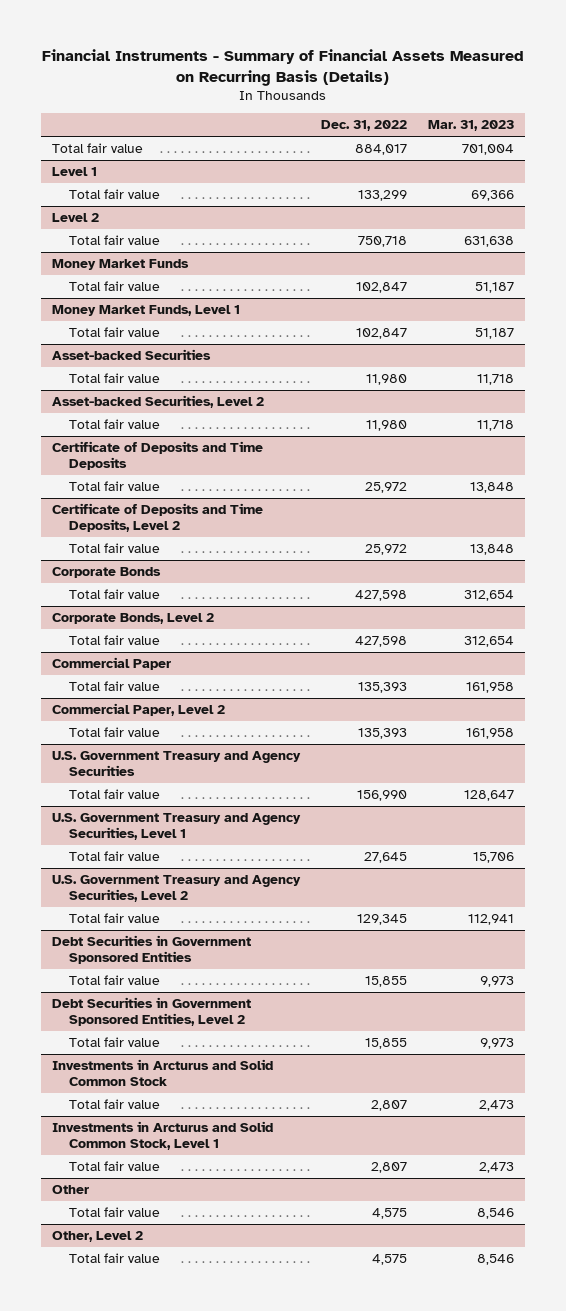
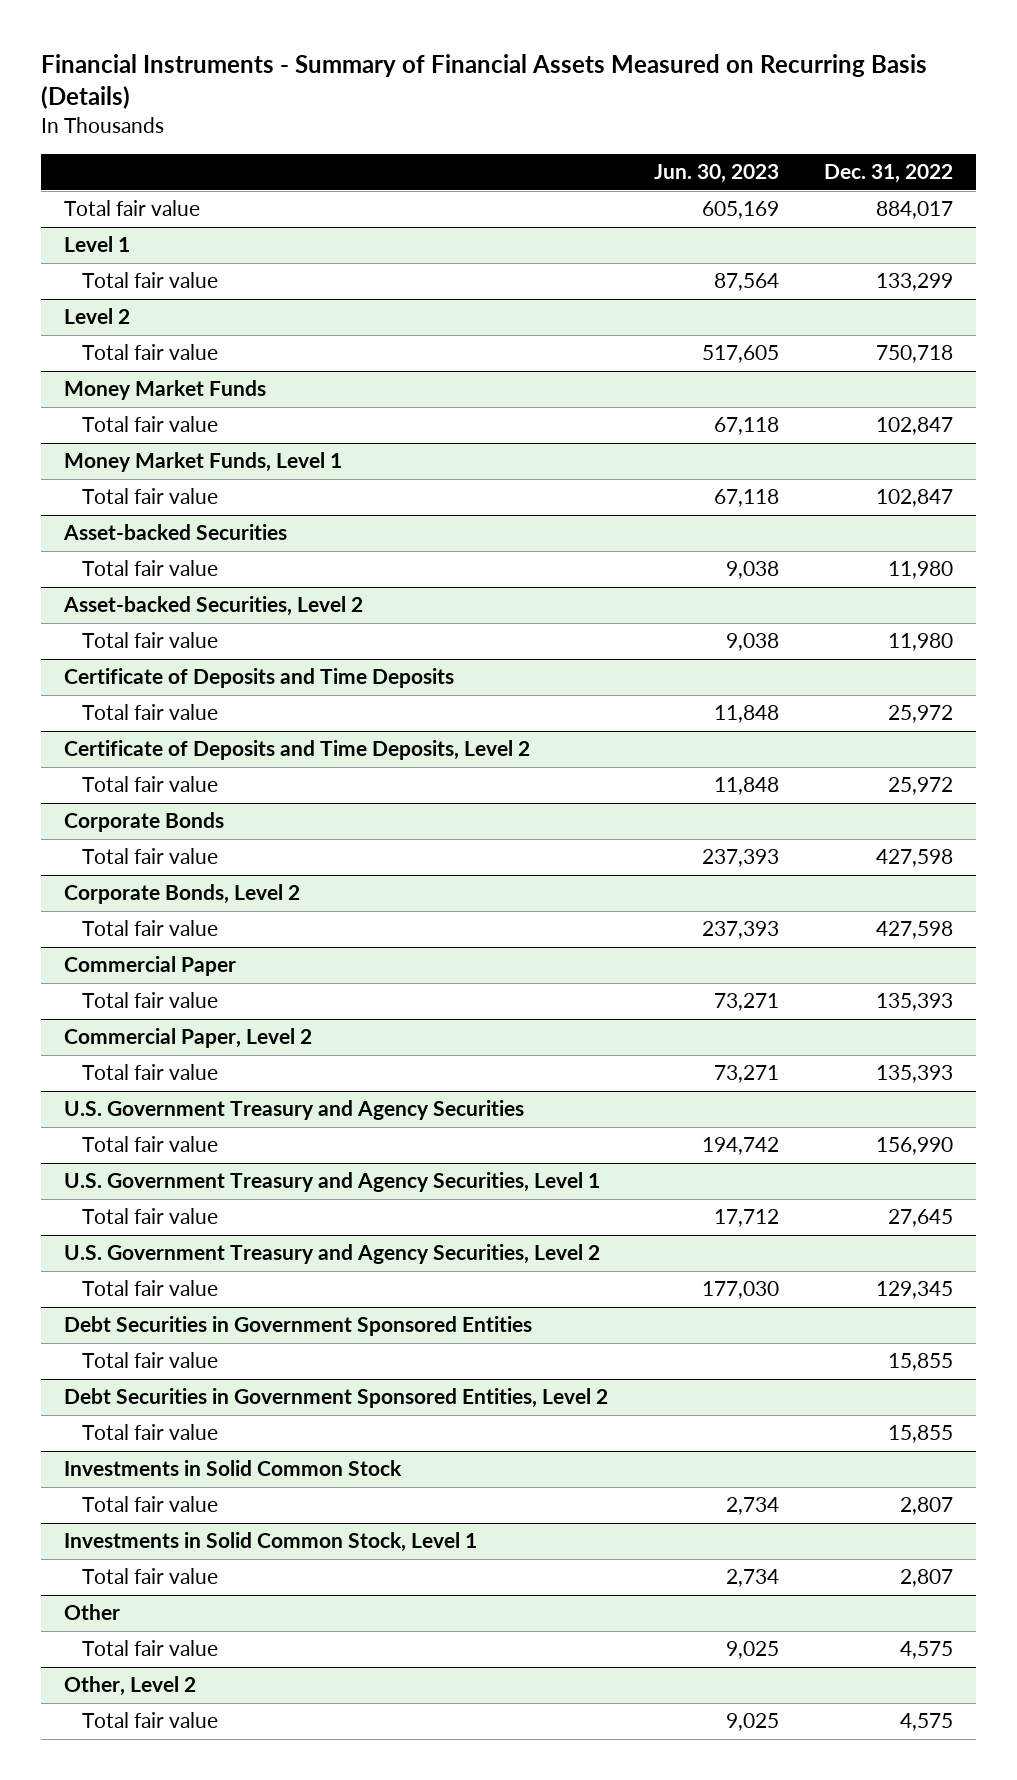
- | Dec. 31, 2022 | Mar. 31, 2023
+ | Jun. 30, 2023 | Dec. 31, 2022
- Investments in Arcturus and Solid Common Stock
+ Investments in Solid Common Stock
- Investments in Arcturus and Solid Common Stock, Level 1
+ Investments in Solid Common Stock, Level 1

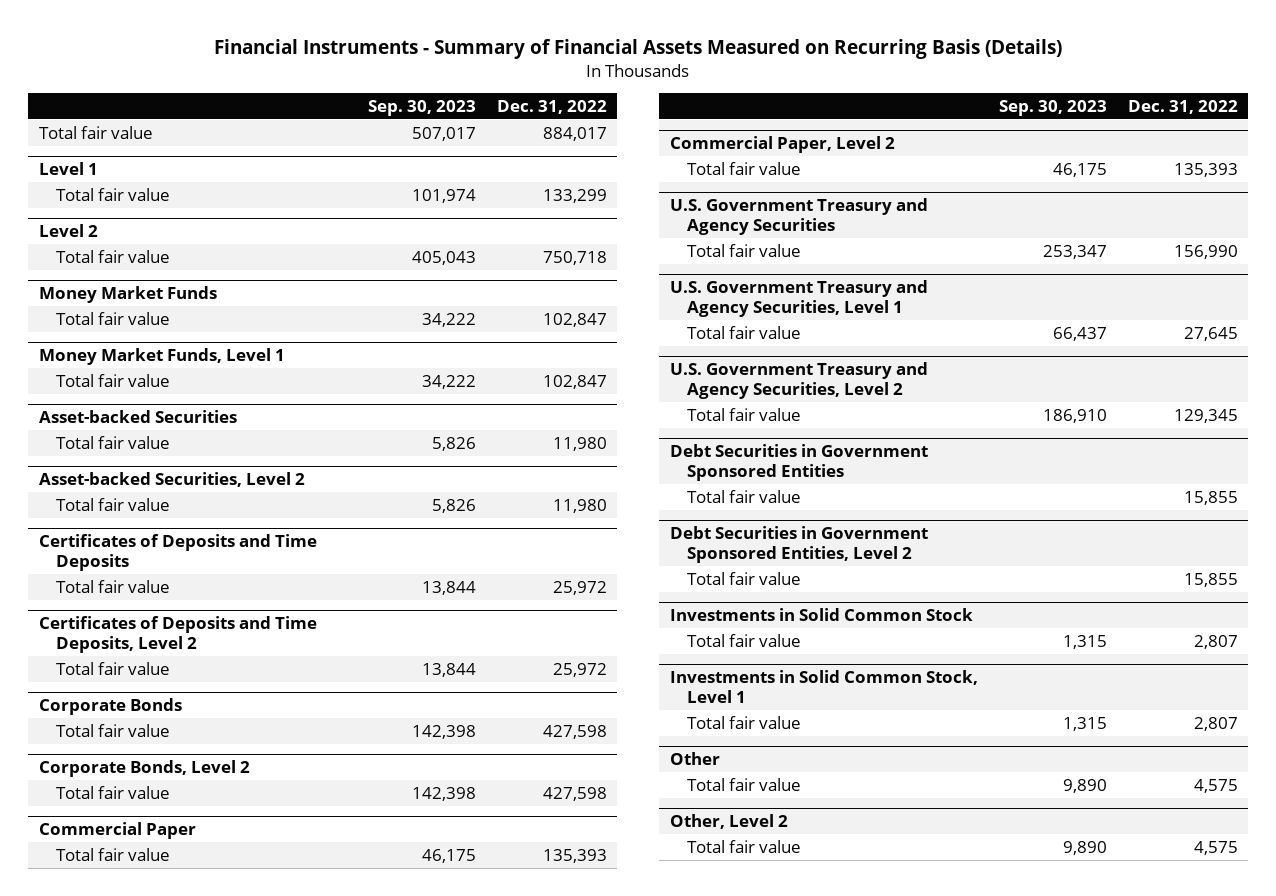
- | Jun. 30, 2023 | Dec. 31, 2022
+ | Sep. 30, 2023 | Dec. 31, 2022
- Certificate of Deposits and Time Deposits
+ Certificates of Deposits and Time Deposits
- Certificate of Deposits and Time Deposits, Level 2
+ Certificates of Deposits and Time Deposits, Level 2

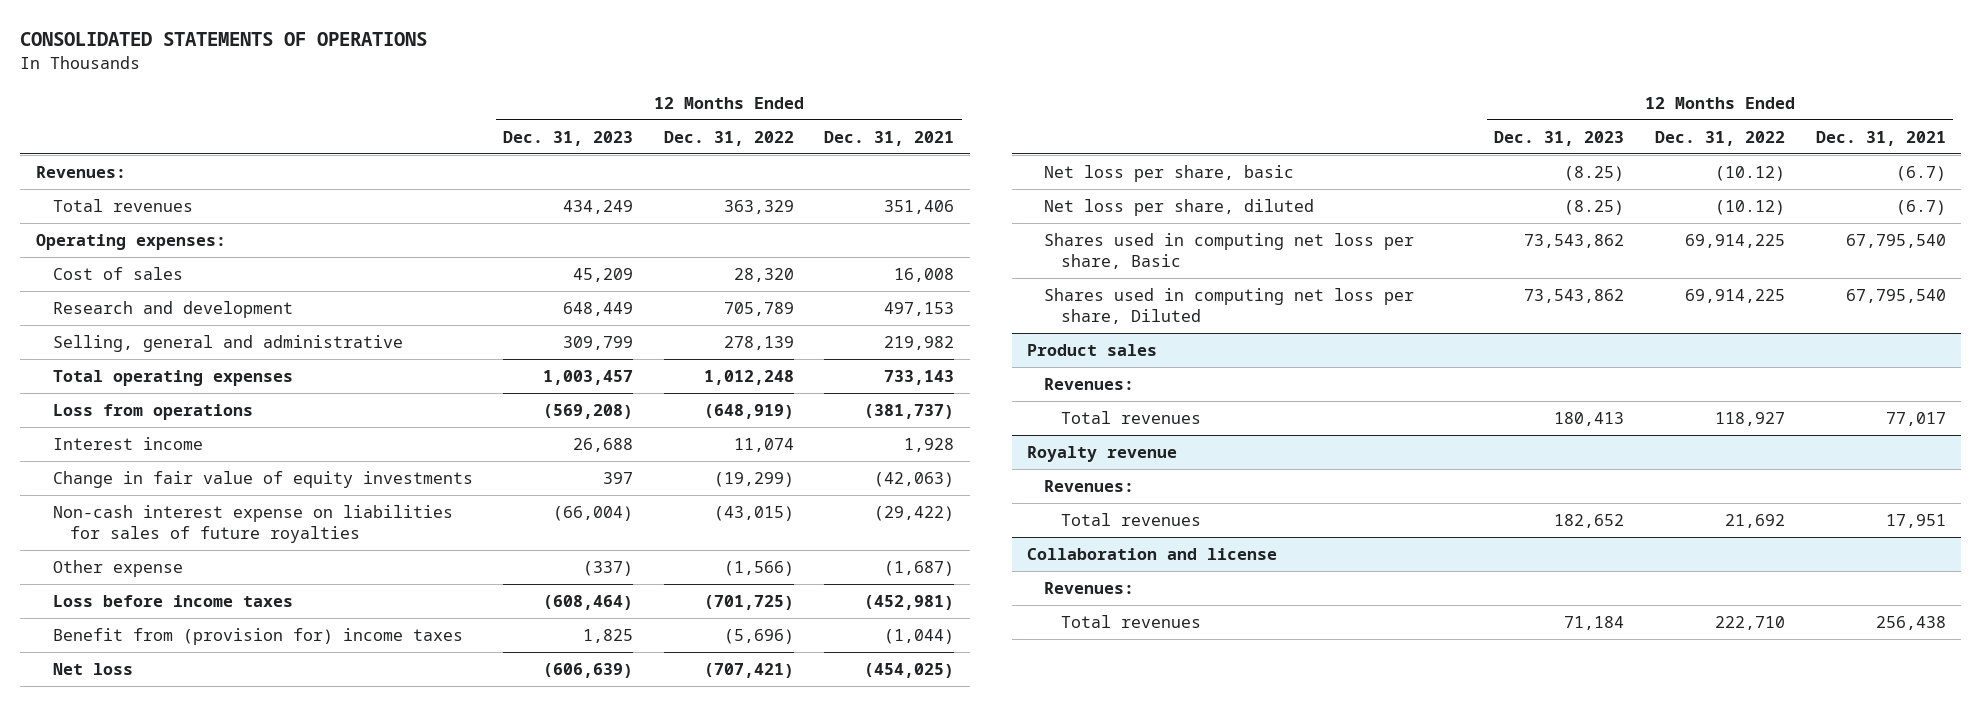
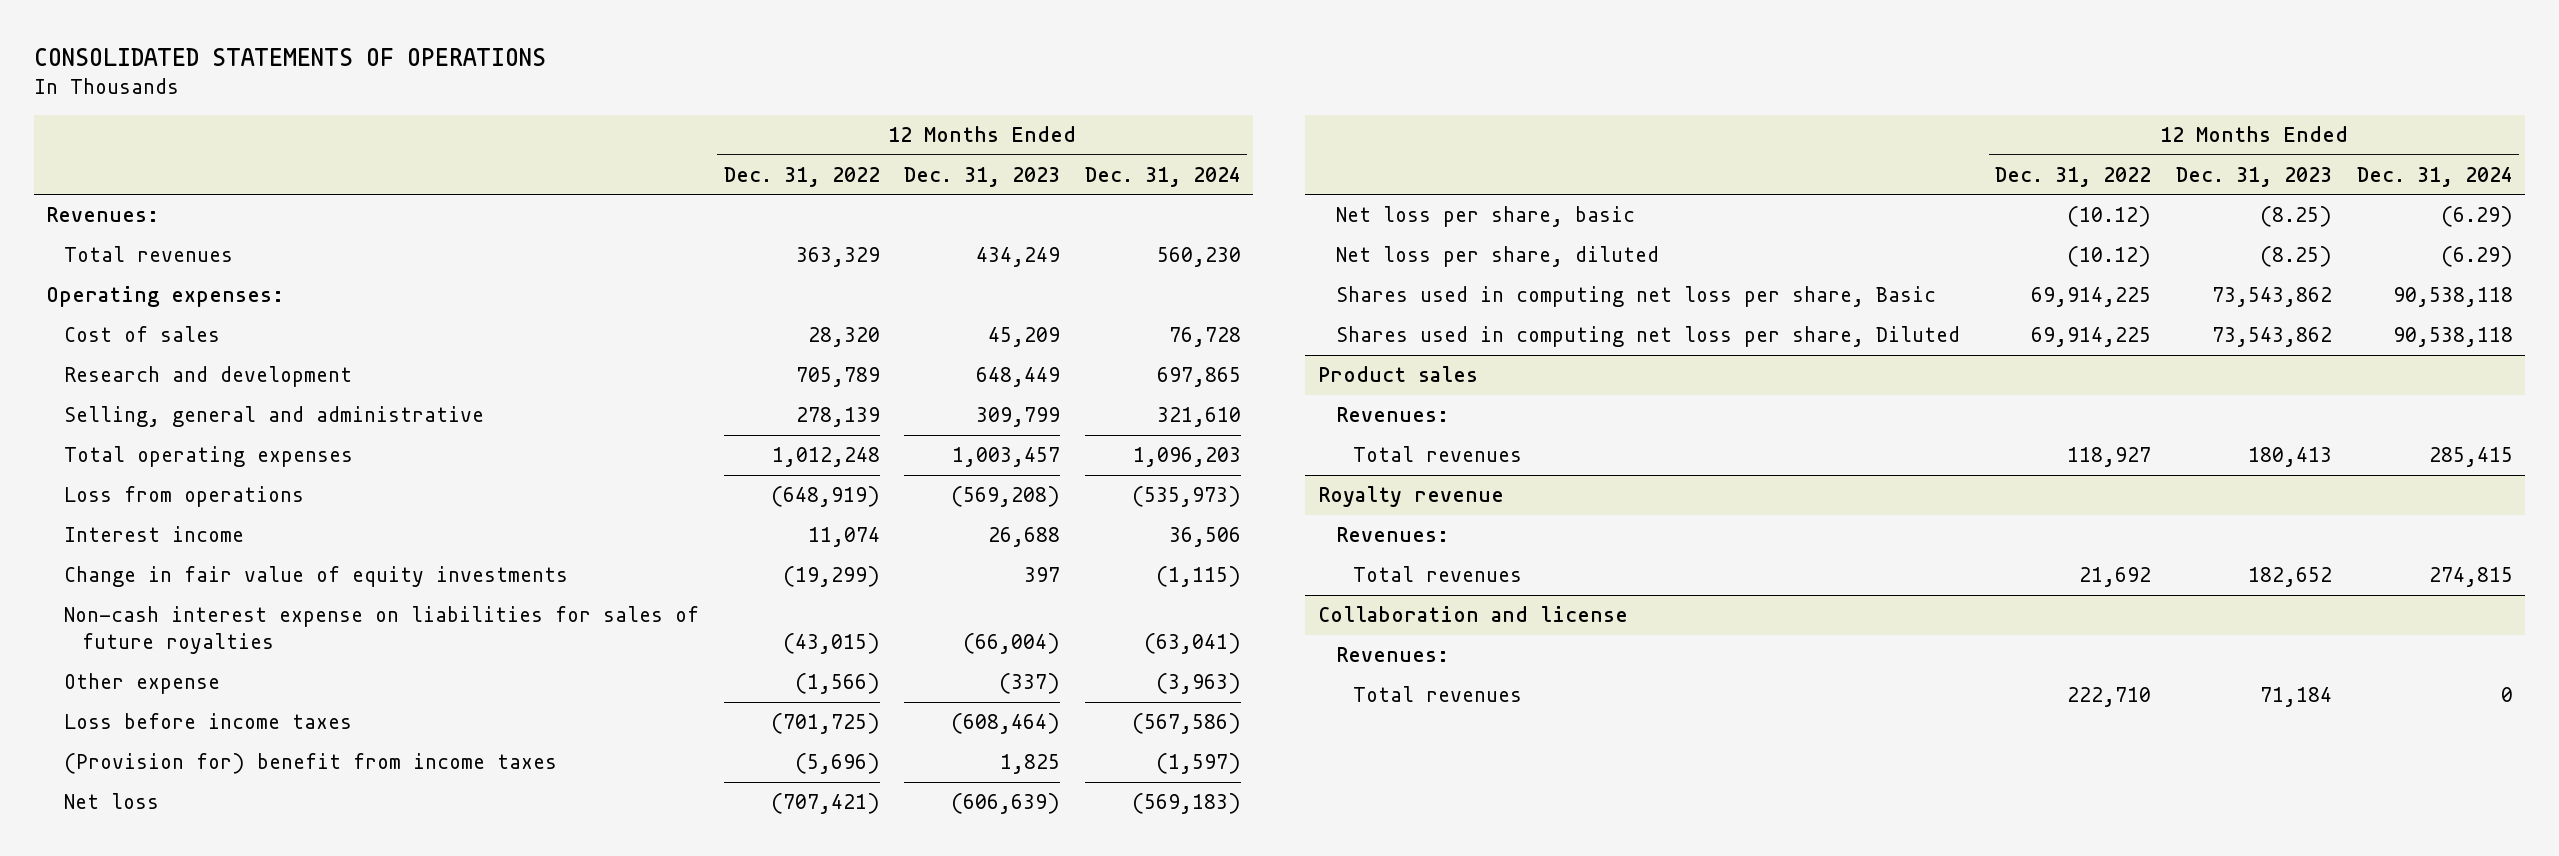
- | 12 Months Ended Dec. 31, 2023 | 12 Months Ended Dec. 31, 2022 | 12 Months Ended Dec. 31, 2021
+ | 12 Months Ended Dec. 31, 2022 | 12 Months Ended Dec. 31, 2023 | 12 Months Ended Dec. 31, 2024
- Benefit from (provision for) income taxes | 1,825 | (5,696) | (1,044)
+ (Provision for) benefit from income taxes | (5,696) | 1,825 | (1,597)

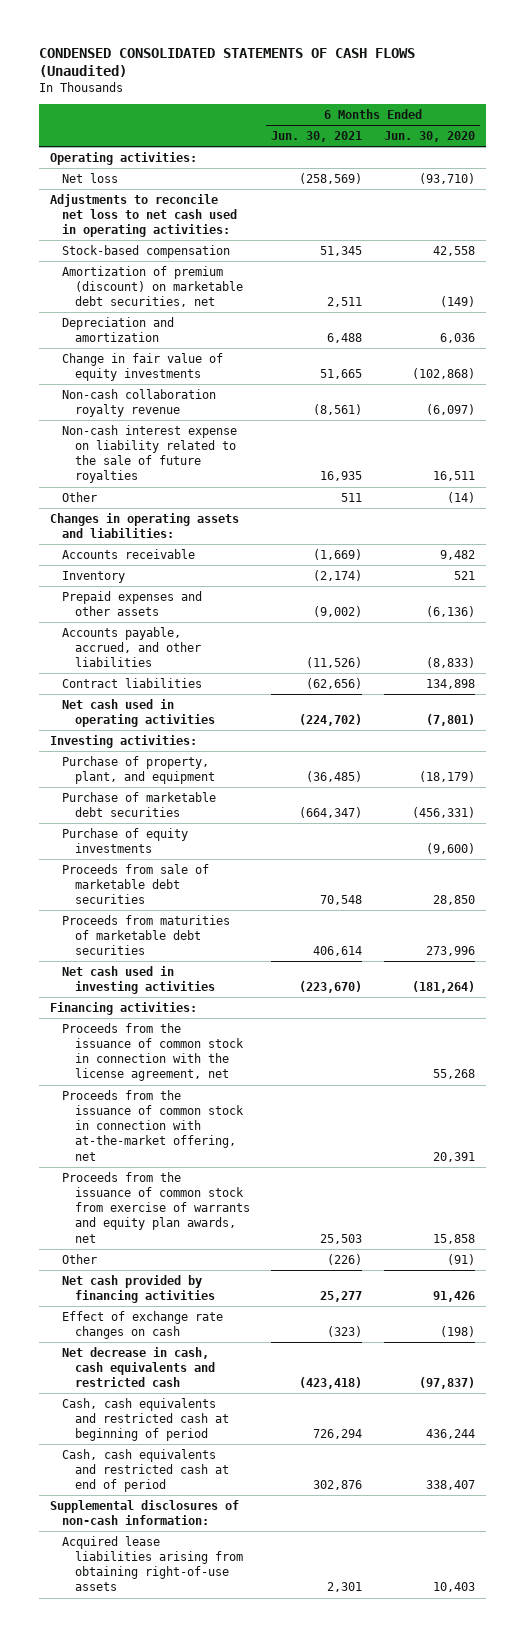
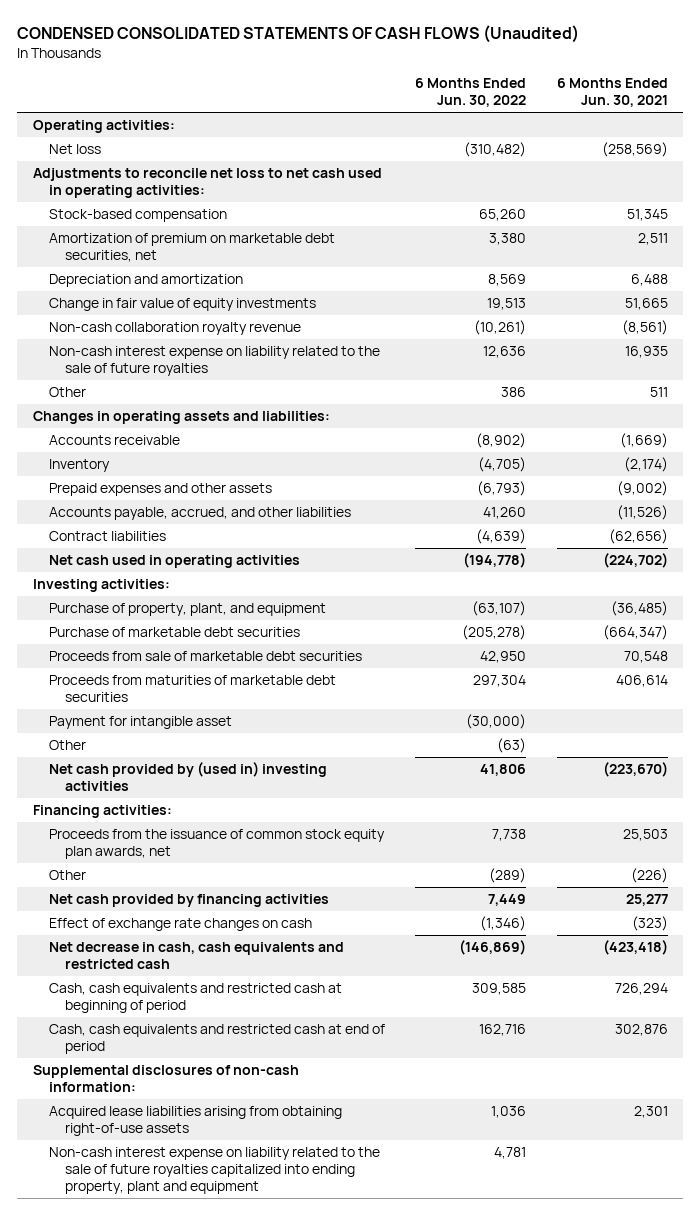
- | 6 Months Ended Jun. 30, 2021 | 6 Months Ended Jun. 30, 2020
+ | 6 Months Ended Jun. 30, 2022 | 6 Months Ended Jun. 30, 2021
- Amortization of premium (discount) on marketable debt securities, net | 2,511 | (149)
+ Amortization of premium on marketable debt securities, net | 3,380 | 2,511
- Purchase of equity investments | | (9,600)
- Net cash used in investing activities | (223,670) | (181,264)
+ Payment for intangible asset | (30,000) |
+ Other | (63) |
+ Net cash provided by (used in) investing activities | 41,806 | (223,670)
- Proceeds from the issuance of common stock in connection with the license agreement, net | | 55,268
- Proceeds from the issuance of common stock in connection with at-the-market offering, net | | 20,391
- Proceeds from the issuance of common stock from exercise of warrants and equity plan awards, net | 25,503 | 15,858
+ Proceeds from the issuance of common stock equity plan awards, net | 7,738 | 25,503
+ Non-cash interest expense on liability related to the sale of future royalties capitalized into ending property, plant and equipment | 4,781 |

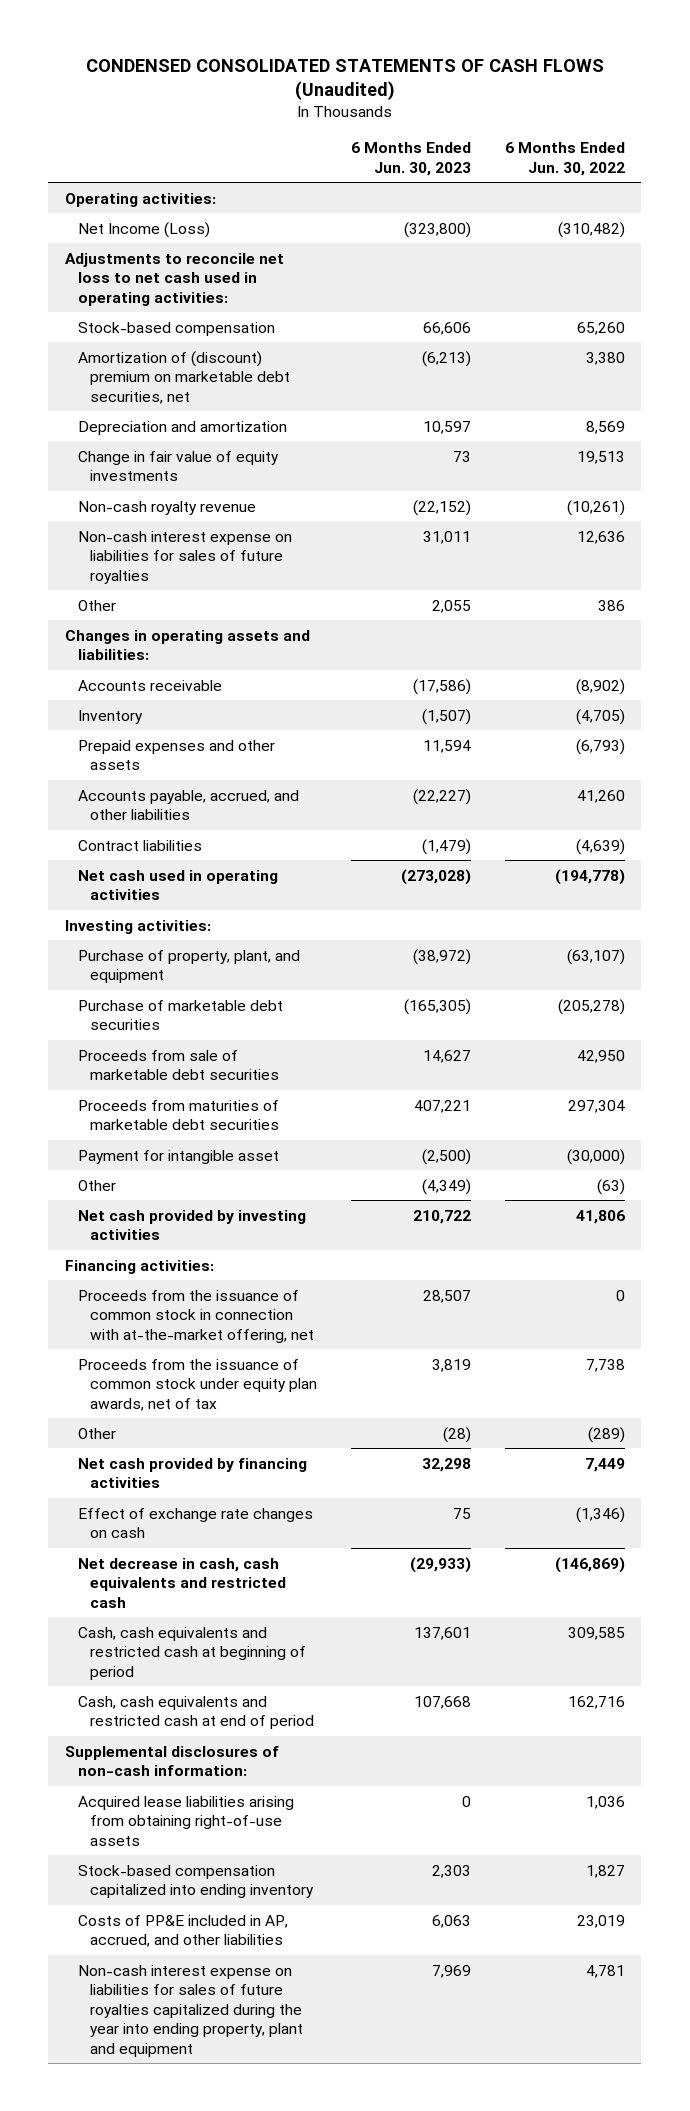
- | 6 Months Ended Jun. 30, 2022 | 6 Months Ended Jun. 30, 2021
+ | 6 Months Ended Jun. 30, 2023 | 6 Months Ended Jun. 30, 2022
- Net loss | (310,482) | (258,569)
+ Net Income (Loss) | (323,800) | (310,482)
- Amortization of premium on marketable debt securities, net | 3,380 | 2,511
+ Amortization of (discount) premium on marketable debt securities, net | (6,213) | 3,380
- Non-cash collaboration royalty revenue | (10,261) | (8,561)
- Non-cash interest expense on liability related to the sale of future royalties | 12,636 | 16,935
+ Non-cash royalty revenue | (22,152) | (10,261)
+ Non-cash interest expense on liabilities for sales of future royalties | 31,011 | 12,636
- Net cash provided by (used in) investing activities | 41,806 | (223,670)
+ Net cash provided by investing activities | 210,722 | 41,806
- Proceeds from the issuance of common stock equity plan awards, net | 7,738 | 25,503
+ Proceeds from the issuance of common stock in connection with at-the-market offering, net | 28,507 | 0
+ Proceeds from the issuance of common stock under equity plan awards, net of tax | 3,819 | 7,738
- Non-cash interest expense on liability related to the sale of future royalties capitalized into ending property, plant and equipment | 4,781 |
+ Stock-based compensation capitalized into ending inventory | 2,303 | 1,827
+ Costs of PP&E included in AP, accrued, and other liabilities | 6,063 | 23,019
+ Non-cash interest expense on liabilities for sales of future royalties capitalized during the year into ending property, plant and equipment | 7,969 | 4,781

